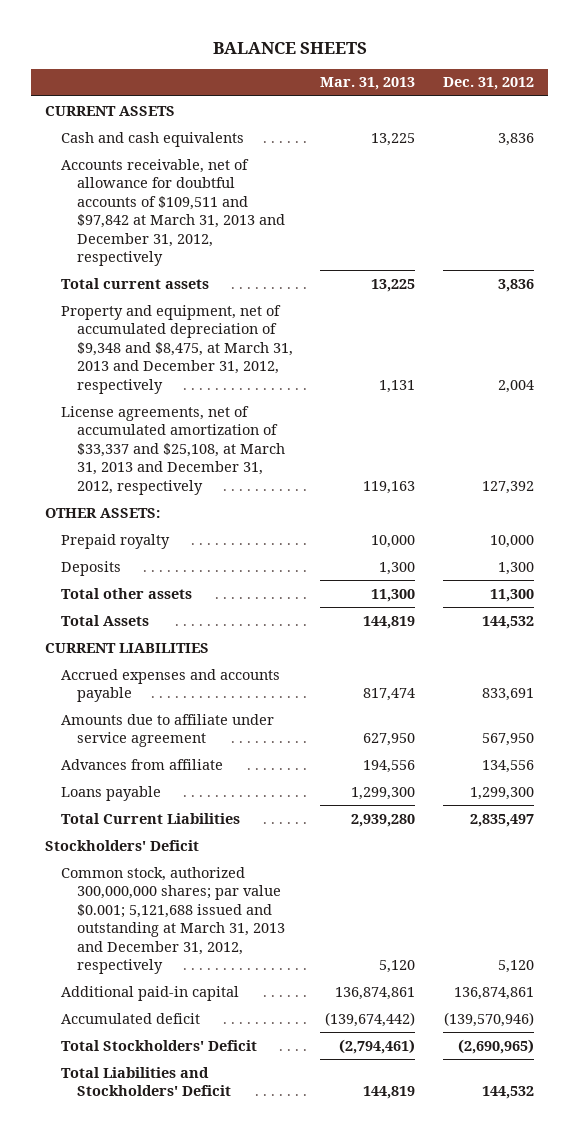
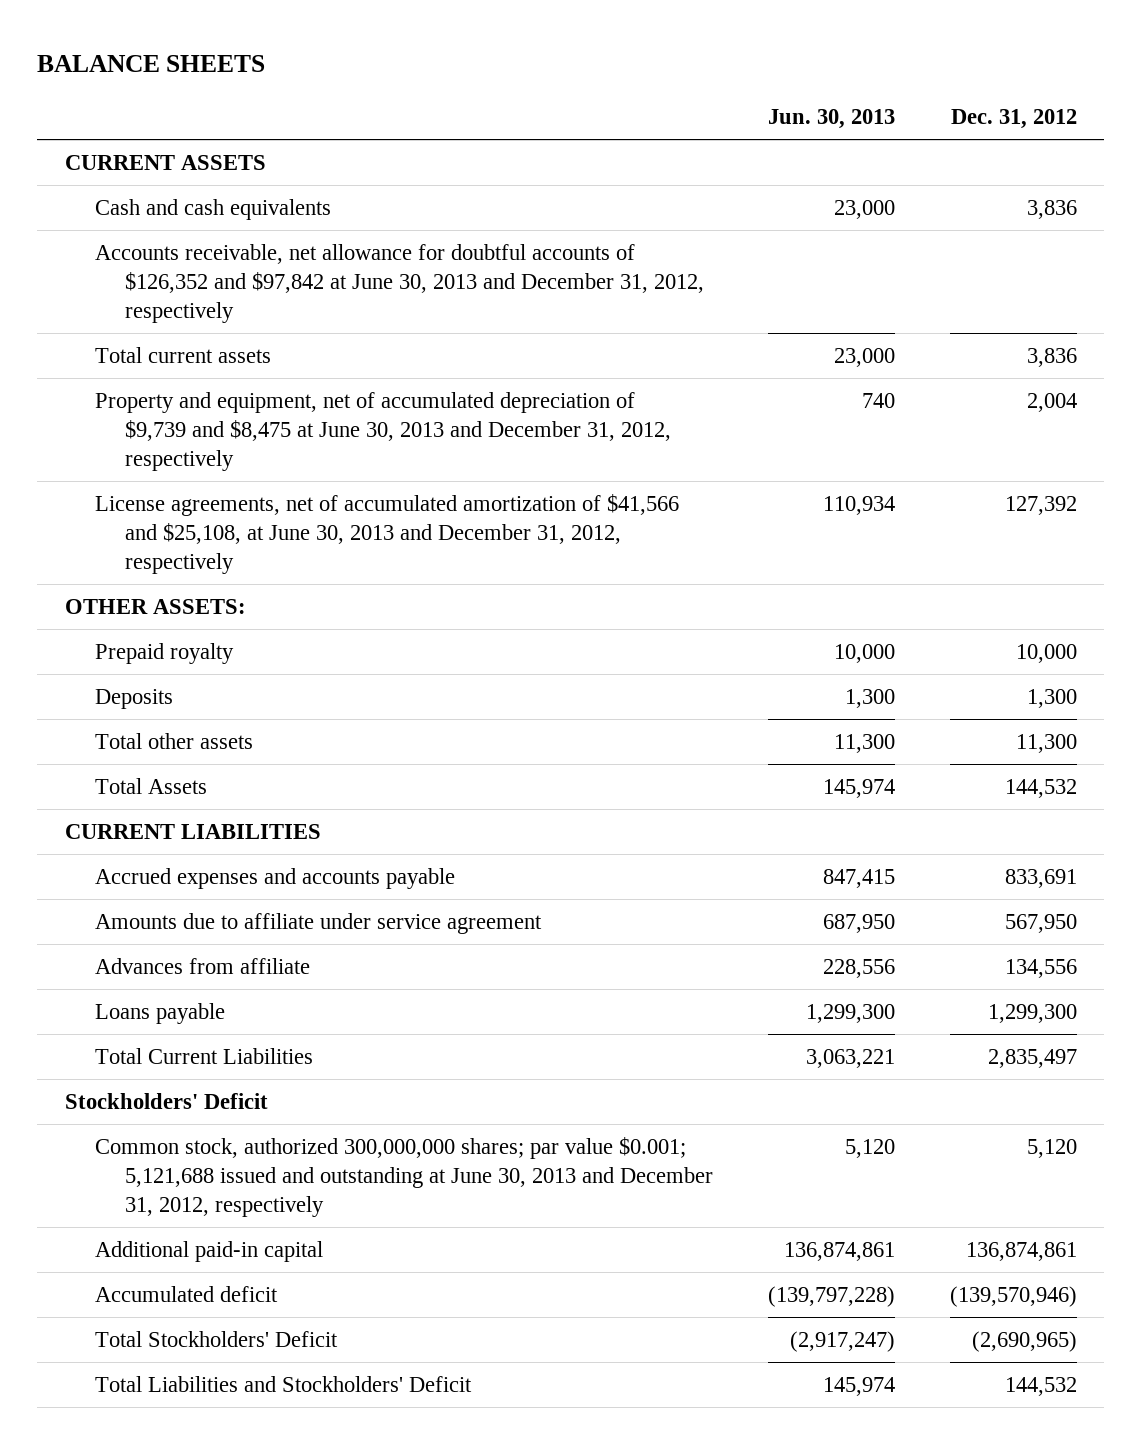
- | Mar. 31, 2013 | Dec. 31, 2012
+ | Jun. 30, 2013 | Dec. 31, 2012
- Accounts receivable, net of allowance for doubtful accounts of $109,511 and $97,842 at March 31, 2013 and December 31, 2012, respectively
+ Accounts receivable, net allowance for doubtful accounts of $126,352 and $97,842 at June 30, 2013 and December 31, 2012, respectively
- Property and equipment, net of accumulated depreciation of $9,348 and $8,475, at March 31, 2013 and December 31, 2012, respectively | 1,131 | 2,004
- License agreements, net of accumulated amortization of $33,337 and $25,108, at March 31, 2013 and December 31, 2012, respectively | 119,163 | 127,392
+ Property and equipment, net of accumulated depreciation of $9,739 and $8,475 at June 30, 2013 and December 31, 2012, respectively | 740 | 2,004
+ License agreements, net of accumulated amortization of $41,566 and $25,108, at June 30, 2013 and December 31, 2012, respectively | 110,934 | 127,392
- Common stock, authorized 300,000,000 shares; par value $0.001; 5,121,688 issued and outstanding at March 31, 2013 and December 31, 2012, respectively | 5,120 | 5,120
+ Common stock, authorized 300,000,000 shares; par value $0.001; 5,121,688 issued and outstanding at June 30, 2013 and December 31, 2012, respectively | 5,120 | 5,120

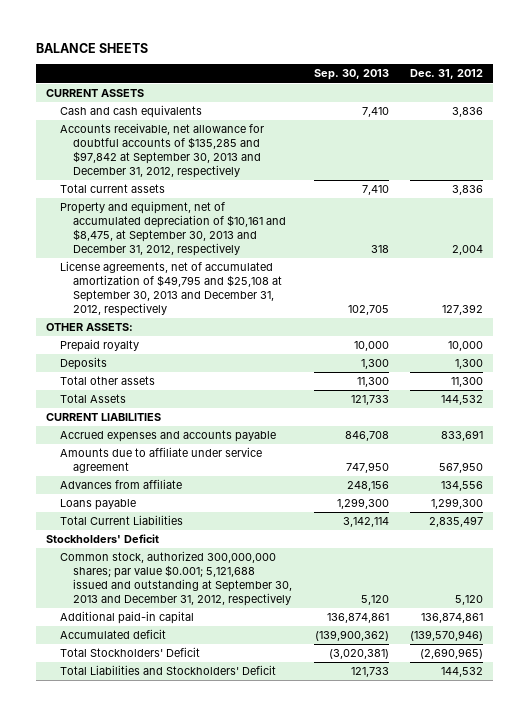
- | Jun. 30, 2013 | Dec. 31, 2012
+ | Sep. 30, 2013 | Dec. 31, 2012
- Accounts receivable, net allowance for doubtful accounts of $126,352 and $97,842 at June 30, 2013 and December 31, 2012, respectively
+ Accounts receivable, net allowance for doubtful accounts of $135,285 and $97,842 at September 30, 2013 and December 31, 2012, respectively
- Property and equipment, net of accumulated depreciation of $9,739 and $8,475 at June 30, 2013 and December 31, 2012, respectively | 740 | 2,004
- License agreements, net of accumulated amortization of $41,566 and $25,108, at June 30, 2013 and December 31, 2012, respectively | 110,934 | 127,392
+ Property and equipment, net of accumulated depreciation of $10,161 and $8,475, at September 30, 2013 and December 31, 2012, respectively | 318 | 2,004
+ License agreements, net of accumulated amortization of $49,795 and $25,108 at September 30, 2013 and December 31, 2012, respectively | 102,705 | 127,392
- Common stock, authorized 300,000,000 shares; par value $0.001; 5,121,688 issued and outstanding at June 30, 2013 and December 31, 2012, respectively | 5,120 | 5,120
+ Common stock, authorized 300,000,000 shares; par value $0.001; 5,121,688 issued and outstanding at September 30, 2013 and December 31, 2012, respectively | 5,120 | 5,120

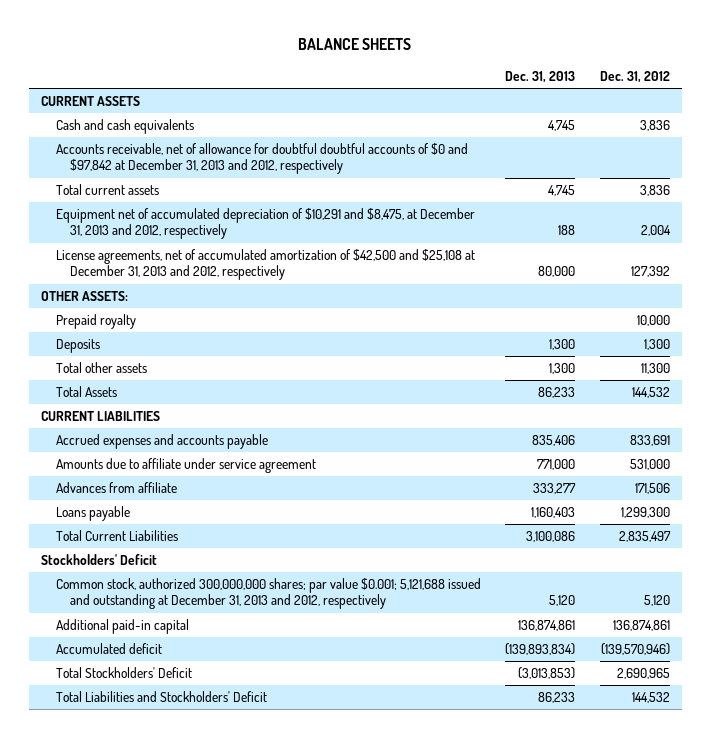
- | Sep. 30, 2013 | Dec. 31, 2012
+ | Dec. 31, 2013 | Dec. 31, 2012
- Accounts receivable, net allowance for doubtful accounts of $135,285 and $97,842 at September 30, 2013 and December 31, 2012, respectively
+ Accounts receivable, net of allowance for doubtful doubtful accounts of $0 and $97,842 at December 31, 2013 and 2012, respectively
- Property and equipment, net of accumulated depreciation of $10,161 and $8,475, at September 30, 2013 and December 31, 2012, respectively | 318 | 2,004
- License agreements, net of accumulated amortization of $49,795 and $25,108 at September 30, 2013 and December 31, 2012, respectively | 102,705 | 127,392
+ Equipment net of accumulated depreciation of $10,291 and $8,475, at December 31, 2013 and 2012, respectively | 188 | 2,004
+ License agreements, net of accumulated amortization of $42,500 and $25,108 at December 31, 2013 and 2012, respectively | 80,000 | 127,392
- Amounts due to affiliate under service agreement | 747,950 | 567,950
- Advances from affiliate | 248,156 | 134,556
+ Amounts due to affiliate under service agreement | 771,000 | 531,000
+ Advances from affiliate | 333,277 | 171,506
- Common stock, authorized 300,000,000 shares; par value $0.001; 5,121,688 issued and outstanding at September 30, 2013 and December 31, 2012, respectively | 5,120 | 5,120
+ Common stock, authorized 300,000,000 shares; par value $0.001; 5,121,688 issued and outstanding at December 31, 2013 and 2012, respectively | 5,120 | 5,120
- Total Stockholders' Deficit | (3,020,381) | (2,690,965)
+ Total Stockholders' Deficit | (3,013,853) | 2,690,965

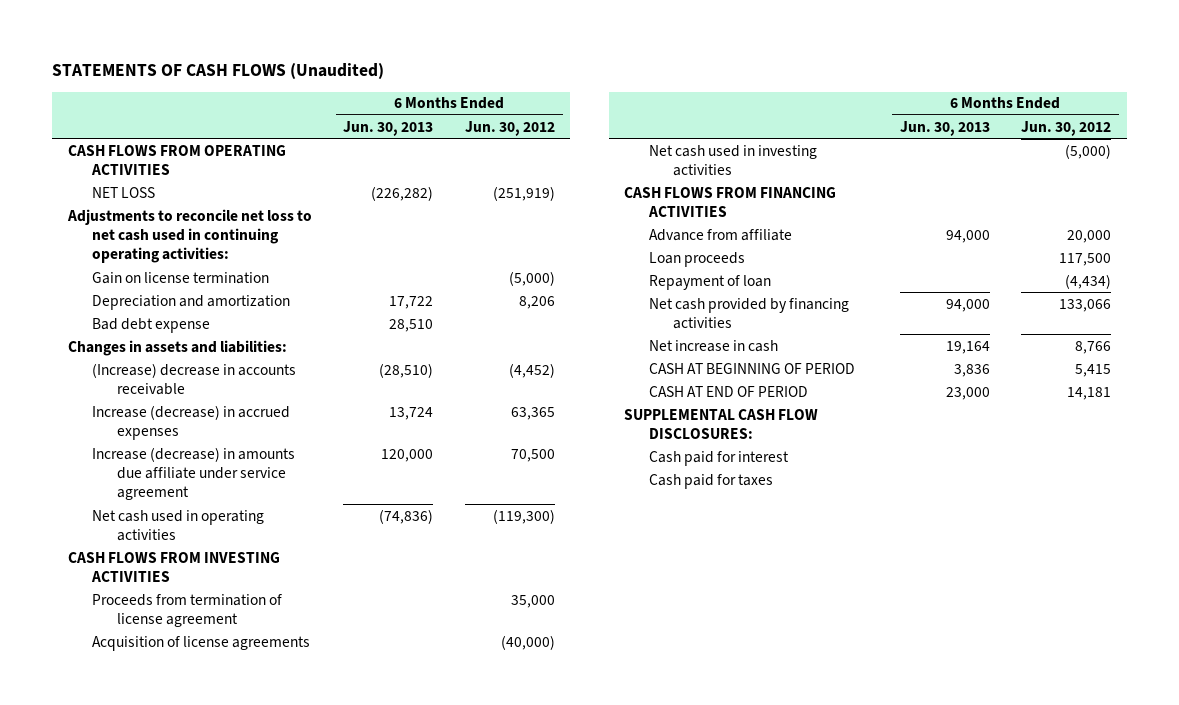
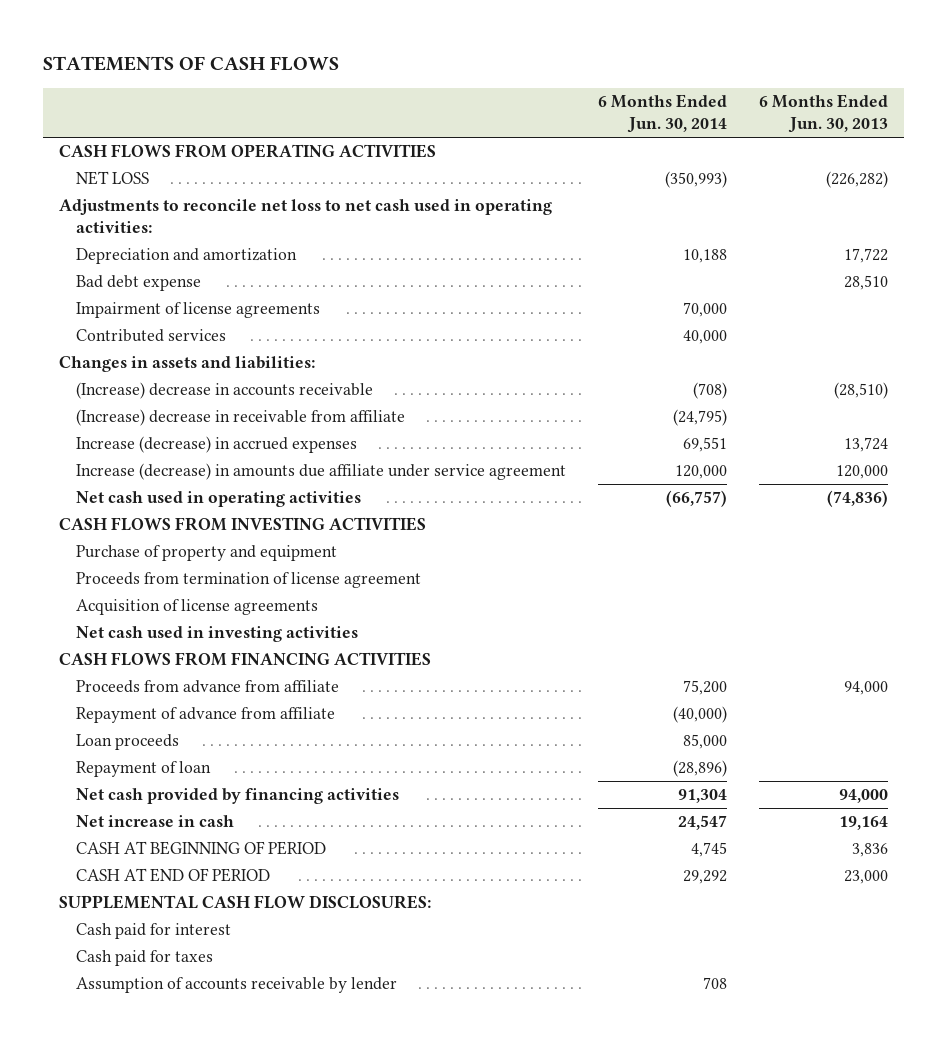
- STATEMENTS OF CASH FLOWS (Unaudited)
+ STATEMENTS OF CASH FLOWS
- | 6 Months Ended Jun. 30, 2013 | 6 Months Ended Jun. 30, 2012
+ | 6 Months Ended Jun. 30, 2014 | 6 Months Ended Jun. 30, 2013
- Adjustments to reconcile net loss to net cash used in continuing operating activities:
- Gain on license termination | | (5,000)
+ Adjustments to reconcile net loss to net cash used in operating activities:
+ Impairment of license agreements | 70,000 |
+ Contributed services | 40,000 |
+ (Increase) decrease in receivable from affiliate | (24,795) |
+ Purchase of property and equipment
- Advance from affiliate | 94,000 | 20,000
+ Proceeds from advance from affiliate | 75,200 | 94,000
+ Repayment of advance from affiliate | (40,000) |
+ Assumption of accounts receivable by lender | 708 |

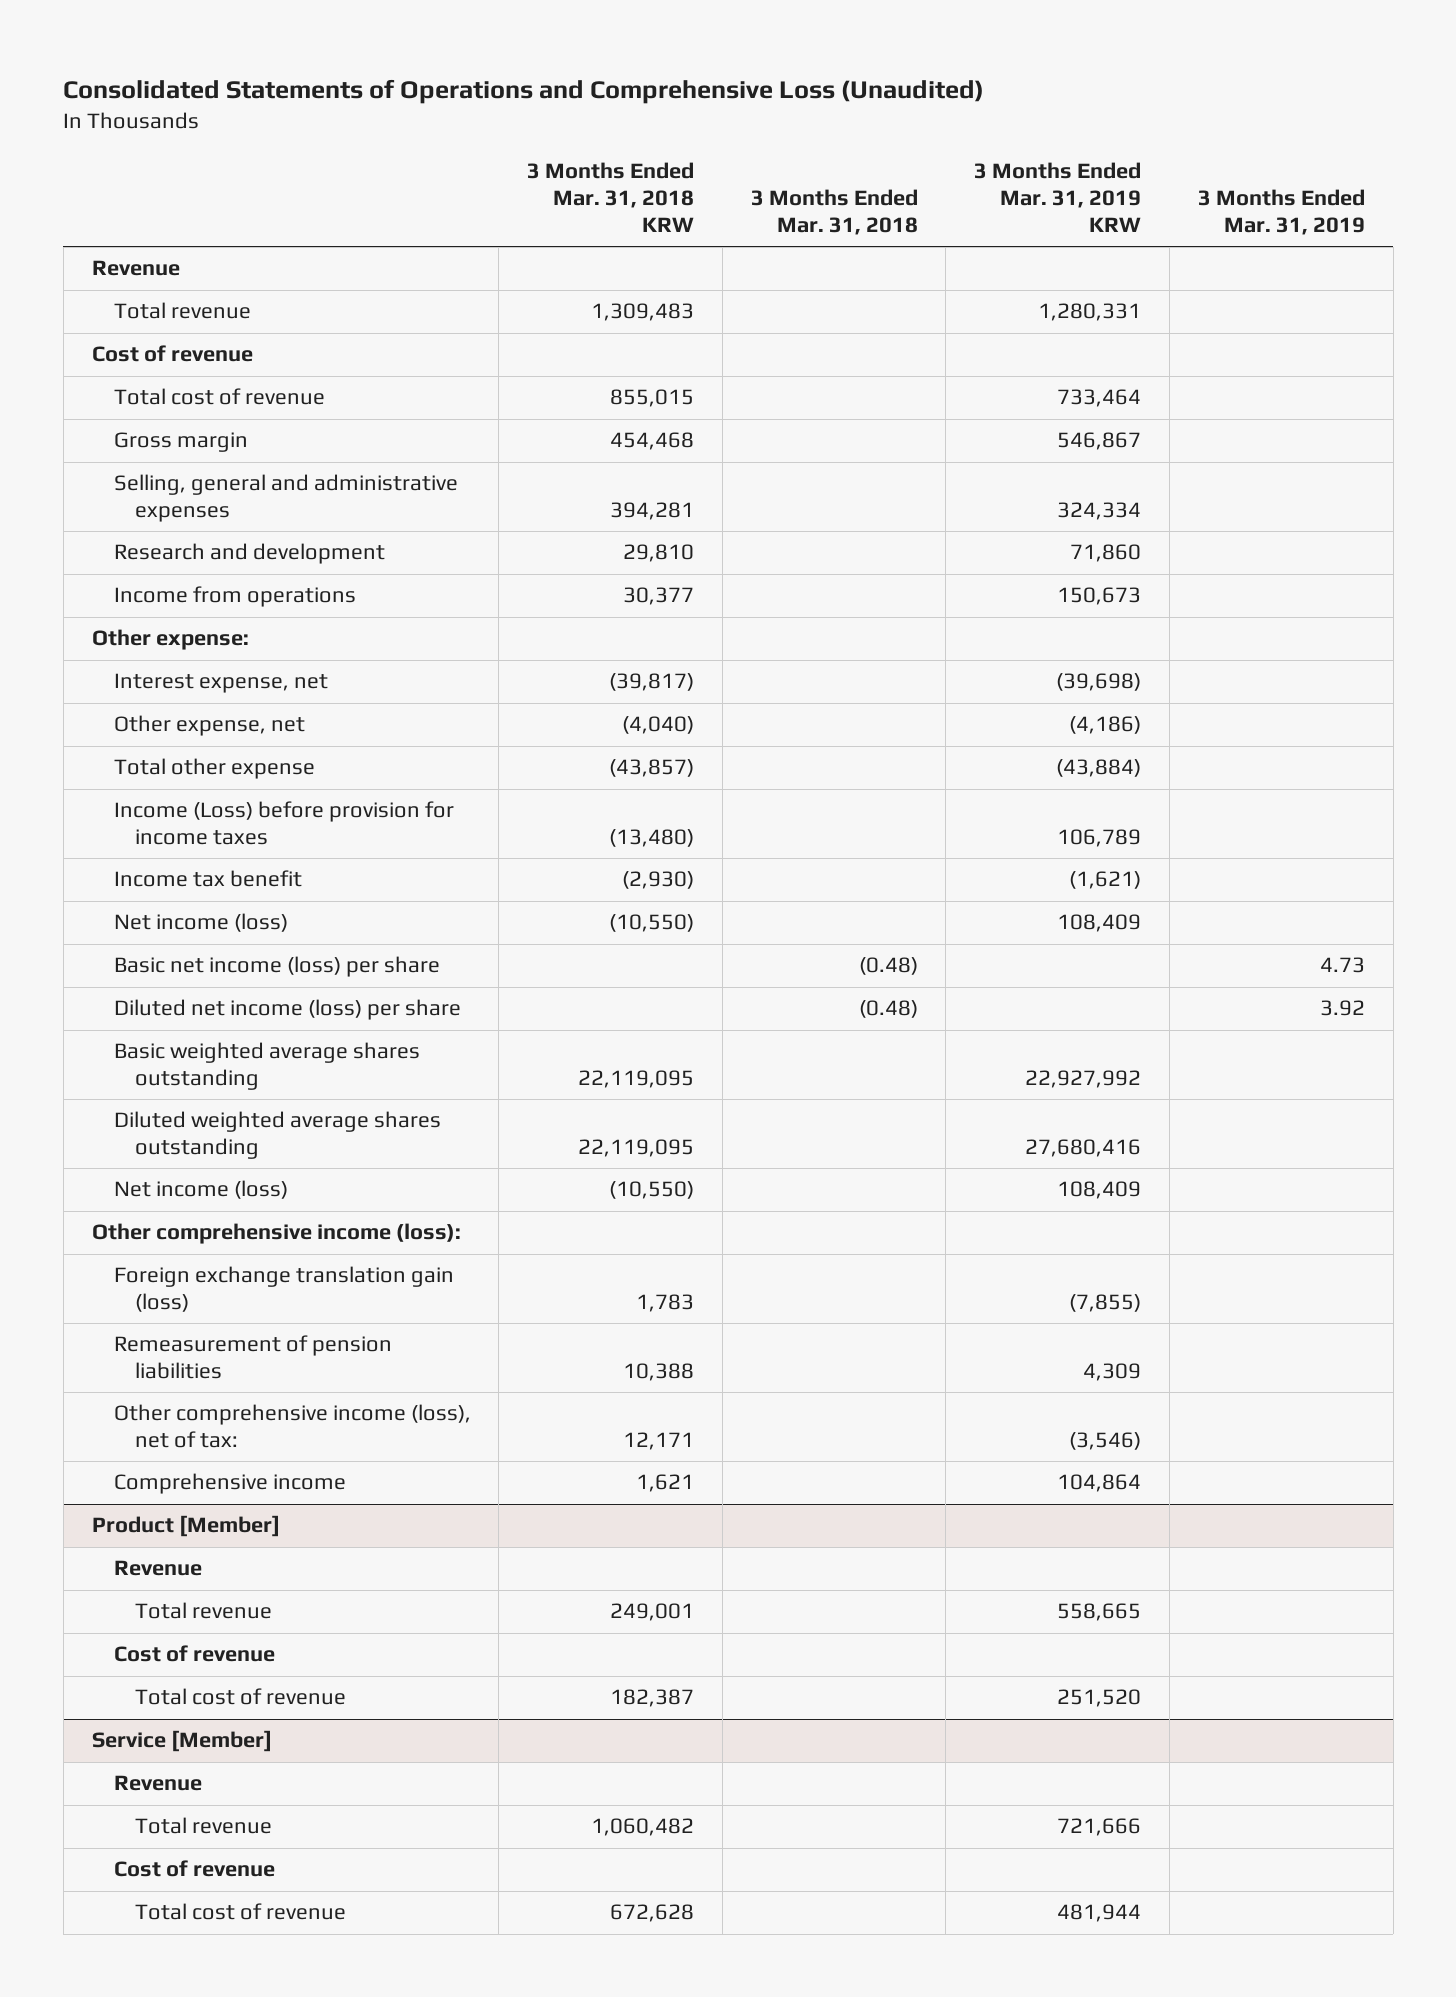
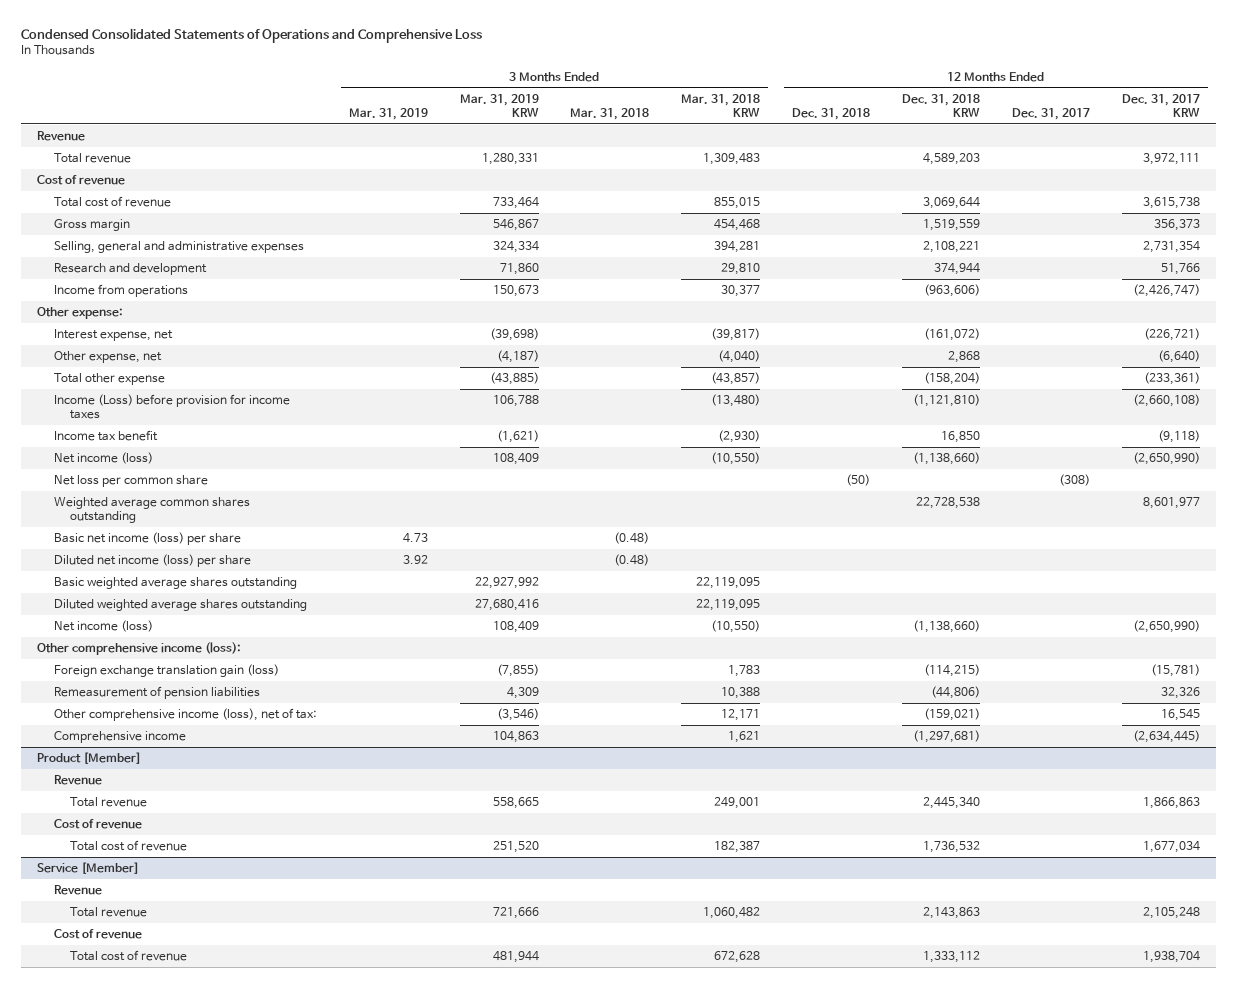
- Consolidated Statements of Operations and Comprehensive Loss (Unaudited)
+ Condensed Consolidated Statements of Operations and Comprehensive Loss
- | 3 Months Ended Mar. 31, 2018 KRW | 3 Months Ended Mar. 31, 2018 | 3 Months Ended Mar. 31, 2019 KRW | 3 Months Ended Mar. 31, 2019
+ | 3 Months Ended Mar. 31, 2019 | 3 Months Ended Mar. 31, 2019 KRW | 3 Months Ended Mar. 31, 2018 | 3 Months Ended Mar. 31, 2018 KRW | 12 Months Ended Dec. 31, 2018 | 12 Months Ended Dec. 31, 2018 KRW | 12 Months Ended Dec. 31, 2017 | 12 Months Ended Dec. 31, 2017 KRW
- Other expense, net | (4,040) | | (4,186) |
- Total other expense | (43,857) | | (43,884) |
- Income (Loss) before provision for income taxes | (13,480) | | 106,789 |
+ Other expense, net | | (4,187) | | (4,040) | | 2,868 | | (6,640)
+ Total other expense | | (43,885) | | (43,857) | | (158,204) | | (233,361)
+ Income (Loss) before provision for income taxes | | 106,788 | | (13,480) | | (1,121,810) | | (2,660,108)
+ Net loss per common share | | | | | (50) | | (308) |
+ Weighted average common shares outstanding | | | | | | 22,728,538 | | 8,601,977
- Comprehensive income | 1,621 | | 104,864 |
+ Comprehensive income | | 104,863 | | 1,621 | | (1,297,681) | | (2,634,445)

